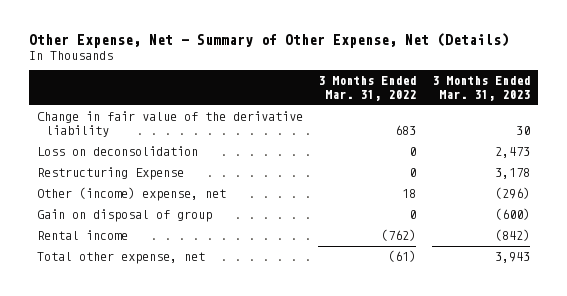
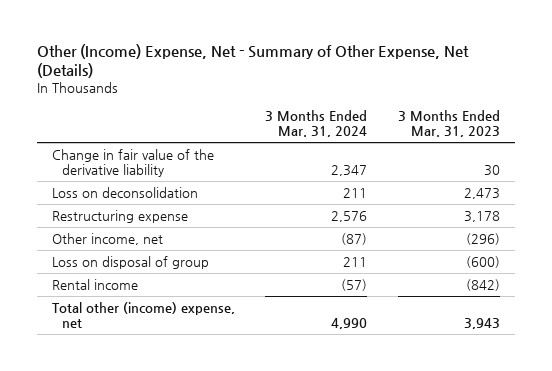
- Other Expense, Net - Summary of Other Expense, Net (Details)
+ Other (Income) Expense, Net - Summary of Other Expense, Net (Details)
- | 3 Months Ended Mar. 31, 2022 | 3 Months Ended Mar. 31, 2023
+ | 3 Months Ended Mar. 31, 2024 | 3 Months Ended Mar. 31, 2023
- Restructuring Expense | 0 | 3,178
- Other (income) expense, net | 18 | (296)
- Gain on disposal of group | 0 | (600)
+ Restructuring expense | 2,576 | 3,178
+ Other income, net | (87) | (296)
+ Loss on disposal of group | 211 | (600)
- Total other expense, net | (61) | 3,943
+ Total other (income) expense, net | 4,990 | 3,943

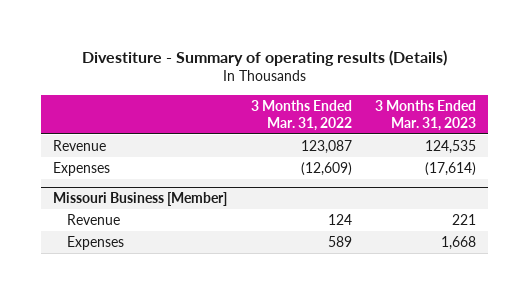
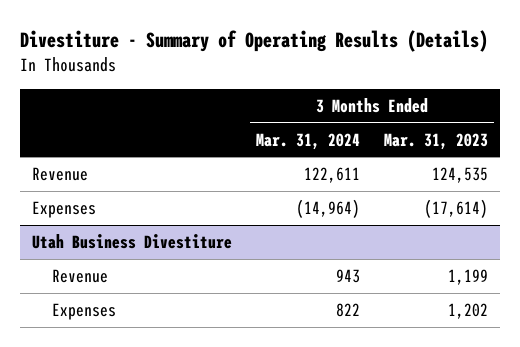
- Divestiture - Summary of operating results (Details)
+ Divestiture - Summary of Operating Results (Details)
- | 3 Months Ended Mar. 31, 2022 | 3 Months Ended Mar. 31, 2023
+ | 3 Months Ended Mar. 31, 2024 | 3 Months Ended Mar. 31, 2023
- Missouri Business [Member]
- Revenue | 124 | 221
- Expenses | 589 | 1,668
+ Utah Business Divestiture
+ Revenue | 943 | 1,199
+ Expenses | 822 | 1,202

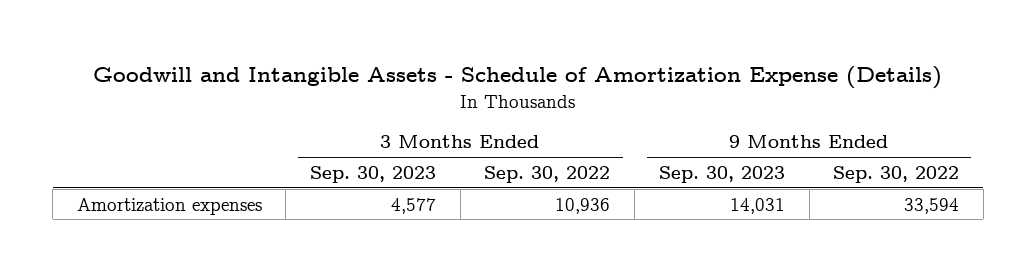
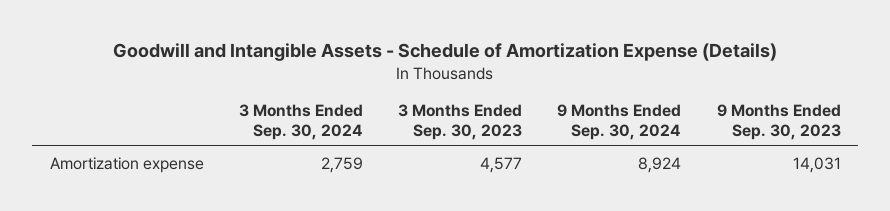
- | 3 Months Ended Sep. 30, 2023 | 3 Months Ended Sep. 30, 2022 | 9 Months Ended Sep. 30, 2023 | 9 Months Ended Sep. 30, 2022
+ | 3 Months Ended Sep. 30, 2024 | 3 Months Ended Sep. 30, 2023 | 9 Months Ended Sep. 30, 2024 | 9 Months Ended Sep. 30, 2023
- Amortization expenses | 4,577 | 10,936 | 14,031 | 33,594
+ Amortization expense | 2,759 | 4,577 | 8,924 | 14,031

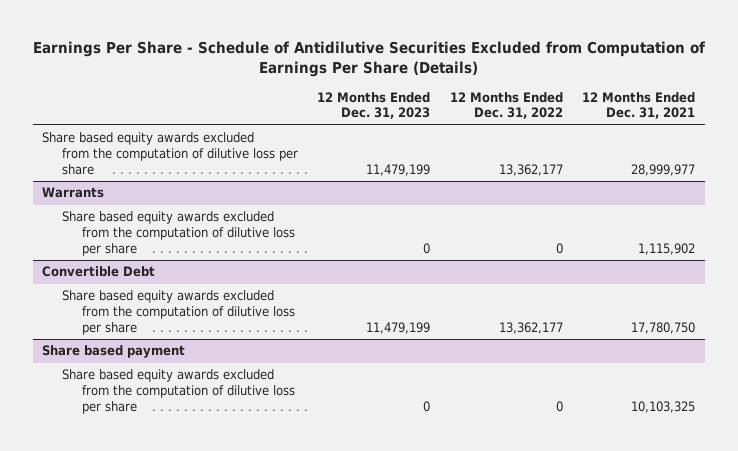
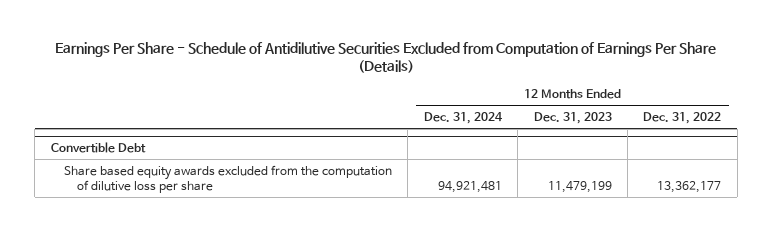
- | 12 Months Ended Dec. 31, 2023 | 12 Months Ended Dec. 31, 2022 | 12 Months Ended Dec. 31, 2021
+ | 12 Months Ended Dec. 31, 2024 | 12 Months Ended Dec. 31, 2023 | 12 Months Ended Dec. 31, 2022
- Share based equity awards excluded from the computation of dilutive loss per share | 11,479,199 | 13,362,177 | 28,999,977
- Warrants
- Share based equity awards excluded from the computation of dilutive loss per share | 0 | 0 | 1,115,902
- Share based payment
- Share based equity awards excluded from the computation of dilutive loss per share | 0 | 0 | 10,103,325

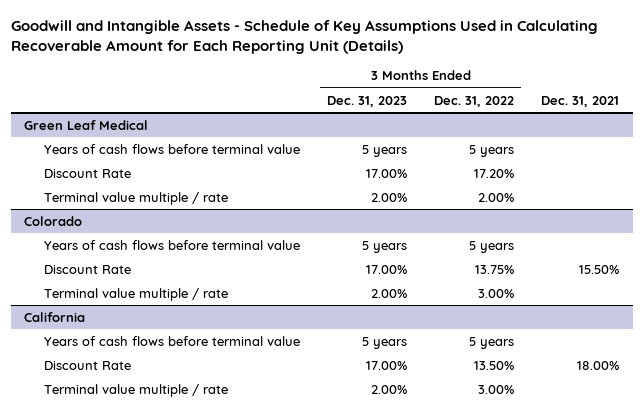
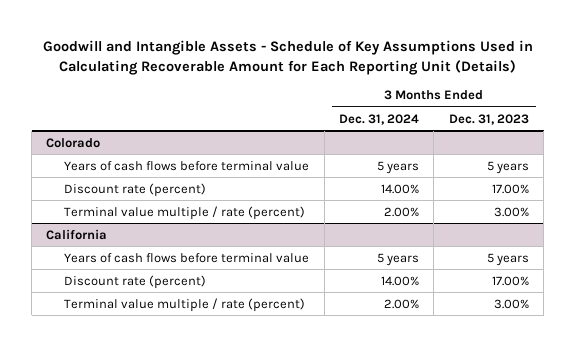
- | 3 Months Ended Dec. 31, 2023 | 3 Months Ended Dec. 31, 2022 | Dec. 31, 2021
+ | 3 Months Ended Dec. 31, 2024 | 3 Months Ended Dec. 31, 2023
- Green Leaf Medical
- Years of cash flows before terminal value | 5 years | 5 years |
- Discount Rate | 17.00% | 17.20% |
- Terminal value multiple / rate | 2.00% | 2.00% |
@ Colorado
- Discount Rate | 17.00% | 13.75% | 15.50%
- Terminal value multiple / rate | 2.00% | 3.00% |
+ Discount rate (percent) | 14.00% | 17.00%
+ Terminal value multiple / rate (percent) | 2.00% | 3.00%
@ California
- Discount Rate | 17.00% | 13.50% | 18.00%
- Terminal value multiple / rate | 2.00% | 3.00% |
+ Discount rate (percent) | 14.00% | 17.00%
+ Terminal value multiple / rate (percent) | 2.00% | 3.00%

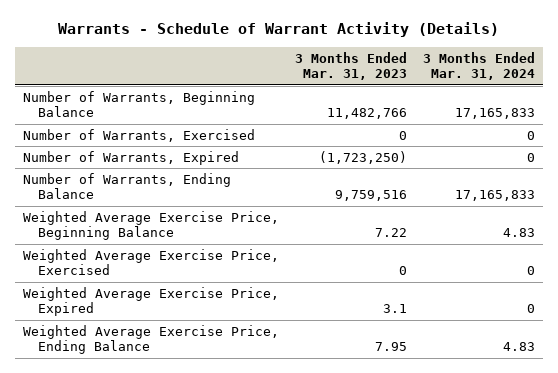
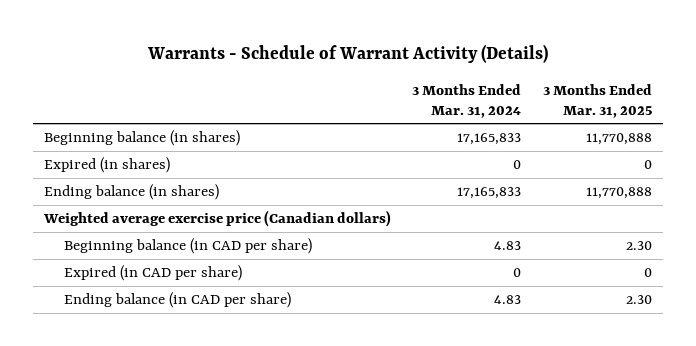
- | 3 Months Ended Mar. 31, 2023 | 3 Months Ended Mar. 31, 2024
+ | 3 Months Ended Mar. 31, 2024 | 3 Months Ended Mar. 31, 2025
- Number of Warrants, Beginning Balance | 11,482,766 | 17,165,833
- Number of Warrants, Exercised | 0 | 0
- Number of Warrants, Expired | (1,723,250) | 0
- Number of Warrants, Ending Balance | 9,759,516 | 17,165,833
- Weighted Average Exercise Price, Beginning Balance | 7.22 | 4.83
- Weighted Average Exercise Price, Exercised | 0 | 0
- Weighted Average Exercise Price, Expired | 3.1 | 0
- Weighted Average Exercise Price, Ending Balance | 7.95 | 4.83
+ Beginning balance (in shares) | 17,165,833 | 11,770,888
+ Expired (in shares) | 0 | 0
+ Ending balance (in shares) | 17,165,833 | 11,770,888
+ Weighted average exercise price (Canadian dollars)
+ Beginning balance (in CAD per share) | 4.83 | 2.30
+ Expired (in CAD per share) | 0 | 0
+ Ending balance (in CAD per share) | 4.83 | 2.30

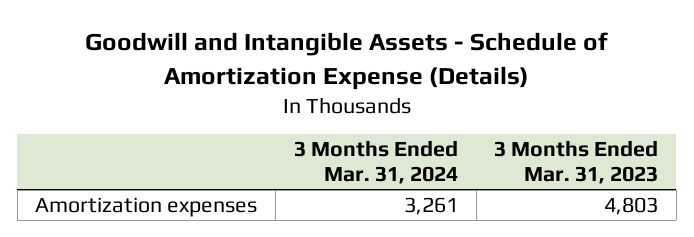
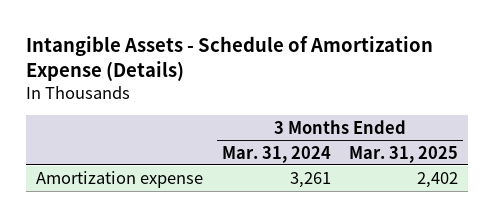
- Goodwill and Intangible Assets - Schedule of Amortization Expense (Details)
+ Intangible Assets - Schedule of Amortization Expense (Details)
- | 3 Months Ended Mar. 31, 2024 | 3 Months Ended Mar. 31, 2023
+ | 3 Months Ended Mar. 31, 2024 | 3 Months Ended Mar. 31, 2025
- Amortization expenses | 3,261 | 4,803
+ Amortization expense | 3,261 | 2,402

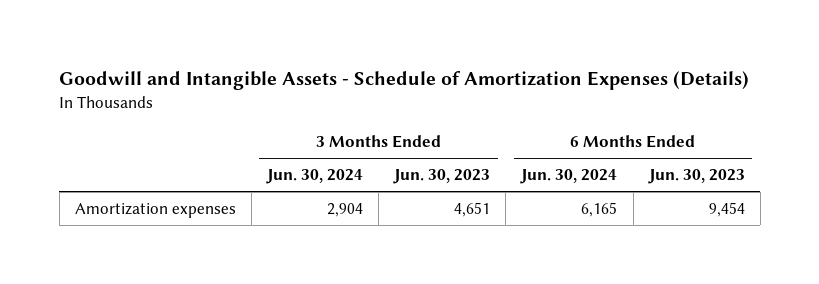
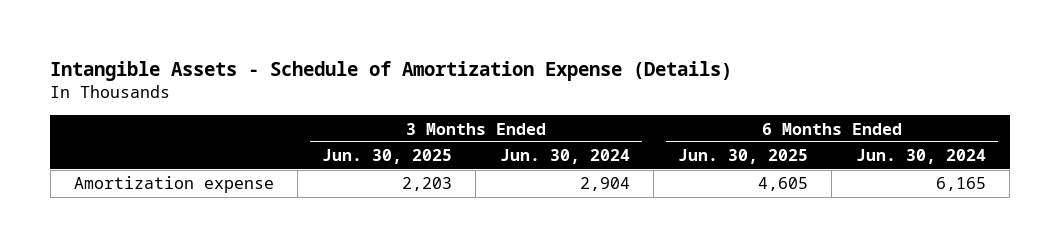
- Goodwill and Intangible Assets - Schedule of Amortization Expenses (Details)
+ Intangible Assets - Schedule of Amortization Expense (Details)
- | 3 Months Ended Jun. 30, 2024 | 3 Months Ended Jun. 30, 2023 | 6 Months Ended Jun. 30, 2024 | 6 Months Ended Jun. 30, 2023
+ | 3 Months Ended Jun. 30, 2025 | 3 Months Ended Jun. 30, 2024 | 6 Months Ended Jun. 30, 2025 | 6 Months Ended Jun. 30, 2024
- Amortization expenses | 2,904 | 4,651 | 6,165 | 9,454
+ Amortization expense | 2,203 | 2,904 | 4,605 | 6,165

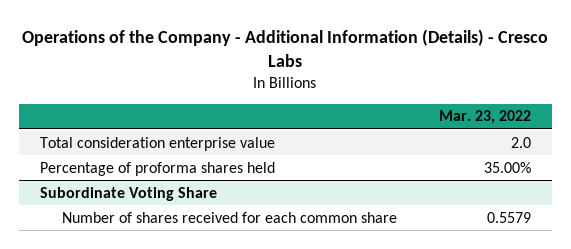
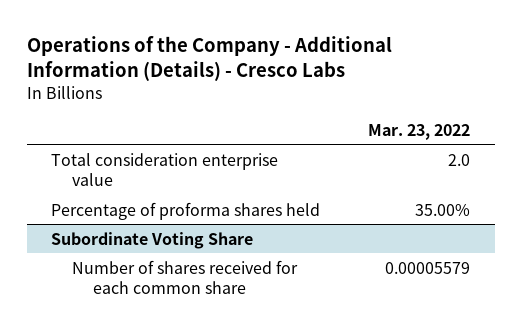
@ Subordinate Voting Share
- Number of shares received for each common share | 0.5579
+ Number of shares received for each common share | 0.00005579

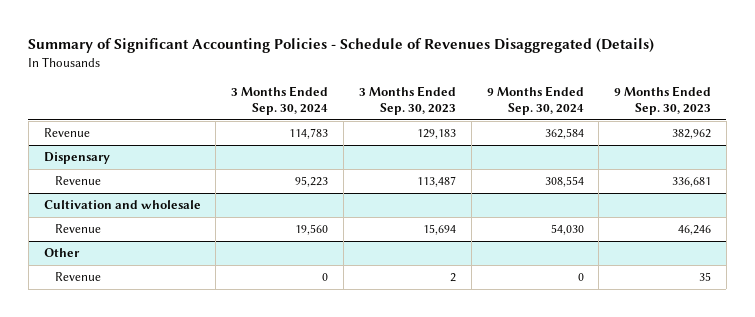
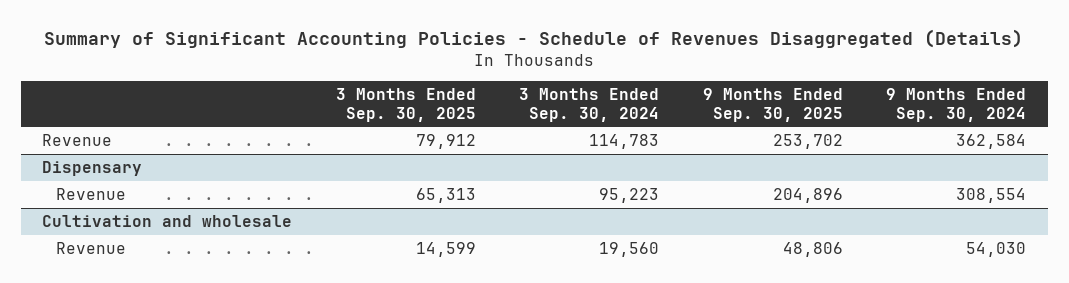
- | 3 Months Ended Sep. 30, 2024 | 3 Months Ended Sep. 30, 2023 | 9 Months Ended Sep. 30, 2024 | 9 Months Ended Sep. 30, 2023
+ | 3 Months Ended Sep. 30, 2025 | 3 Months Ended Sep. 30, 2024 | 9 Months Ended Sep. 30, 2025 | 9 Months Ended Sep. 30, 2024
- Other
- Revenue | 0 | 2 | 0 | 35

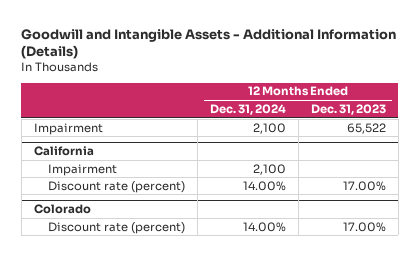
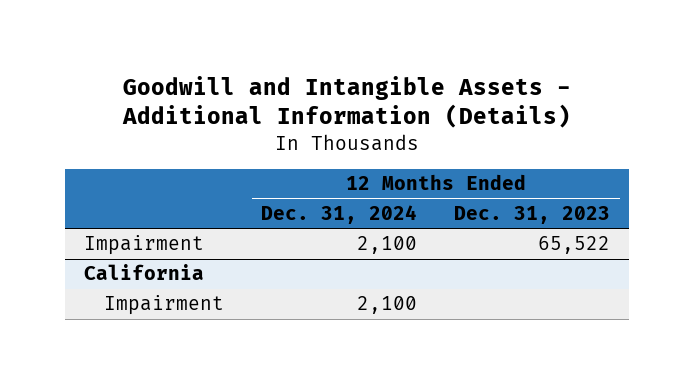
@ California
- Discount rate (percent) | 14.00% | 17.00%
- Colorado
- Discount rate (percent) | 14.00% | 17.00%

